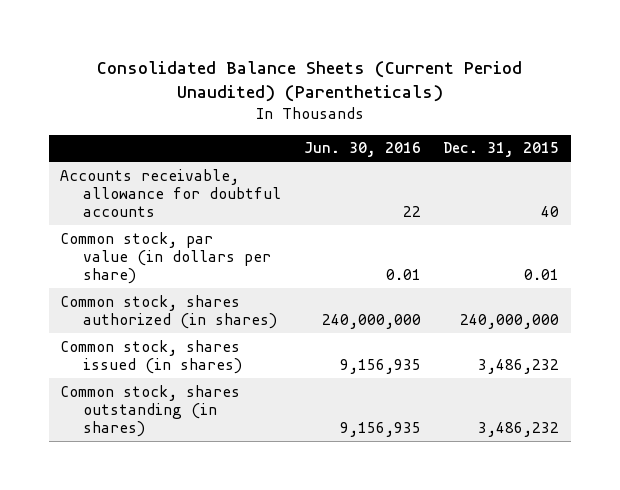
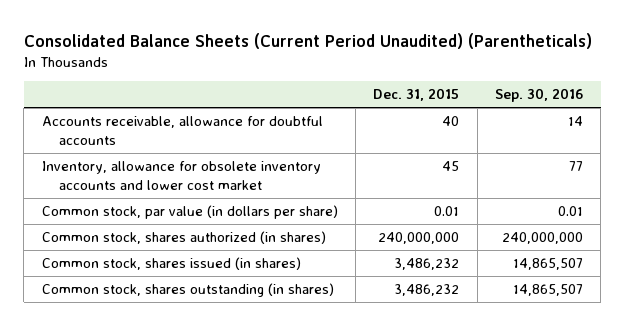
- | Jun. 30, 2016 | Dec. 31, 2015
+ | Dec. 31, 2015 | Sep. 30, 2016
+ Inventory, allowance for obsolete inventory accounts and lower cost market | 45 | 77

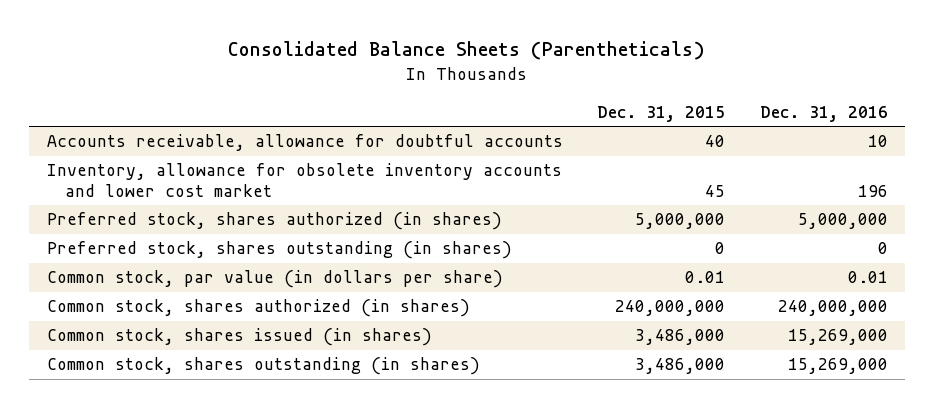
- Consolidated Balance Sheets (Current Period Unaudited) (Parentheticals)
+ Consolidated Balance Sheets (Parentheticals)
- | Dec. 31, 2015 | Sep. 30, 2016
+ | Dec. 31, 2015 | Dec. 31, 2016
+ Preferred stock, shares authorized (in shares) | 5,000,000 | 5,000,000
+ Preferred stock, shares outstanding (in shares) | 0 | 0
- Common stock, shares issued (in shares) | 3,486,232 | 14,865,507
- Common stock, shares outstanding (in shares) | 3,486,232 | 14,865,507
+ Common stock, shares issued (in shares) | 3,486,000 | 15,269,000
+ Common stock, shares outstanding (in shares) | 3,486,000 | 15,269,000

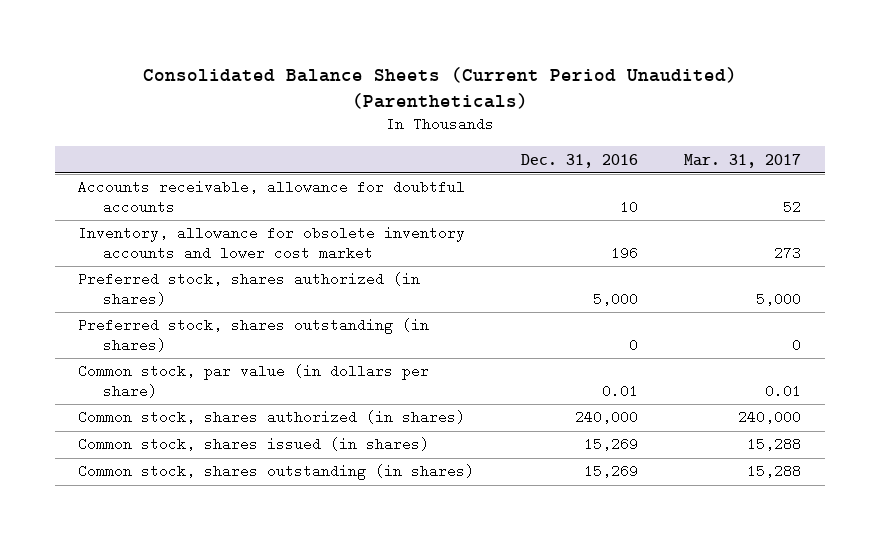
- Consolidated Balance Sheets (Parentheticals)
+ Consolidated Balance Sheets (Current Period Unaudited) (Parentheticals)
- | Dec. 31, 2015 | Dec. 31, 2016
+ | Dec. 31, 2016 | Mar. 31, 2017
- Preferred stock, shares authorized (in shares) | 5,000,000 | 5,000,000
+ Preferred stock, shares authorized (in shares) | 5,000 | 5,000
- Common stock, shares authorized (in shares) | 240,000,000 | 240,000,000
- Common stock, shares issued (in shares) | 3,486,000 | 15,269,000
- Common stock, shares outstanding (in shares) | 3,486,000 | 15,269,000
+ Common stock, shares authorized (in shares) | 240,000 | 240,000
+ Common stock, shares issued (in shares) | 15,269 | 15,288
+ Common stock, shares outstanding (in shares) | 15,269 | 15,288

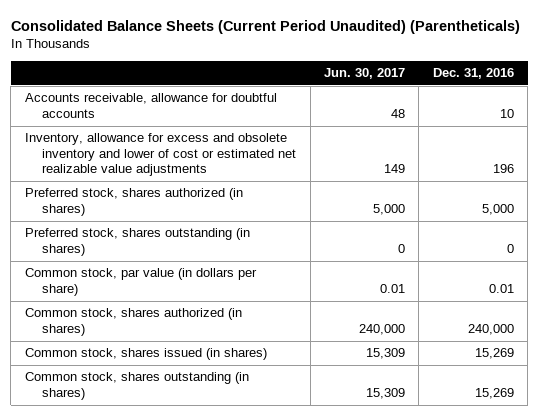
- | Dec. 31, 2016 | Mar. 31, 2017
+ | Jun. 30, 2017 | Dec. 31, 2016
- Inventory, allowance for obsolete inventory accounts and lower cost market | 196 | 273
+ Inventory, allowance for excess and obsolete inventory and lower of cost or estimated net realizable value adjustments | 149 | 196

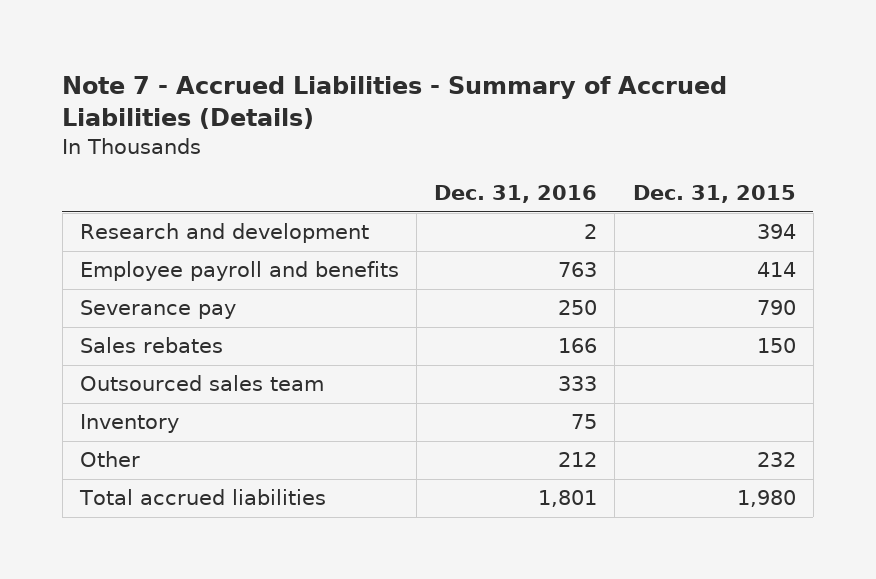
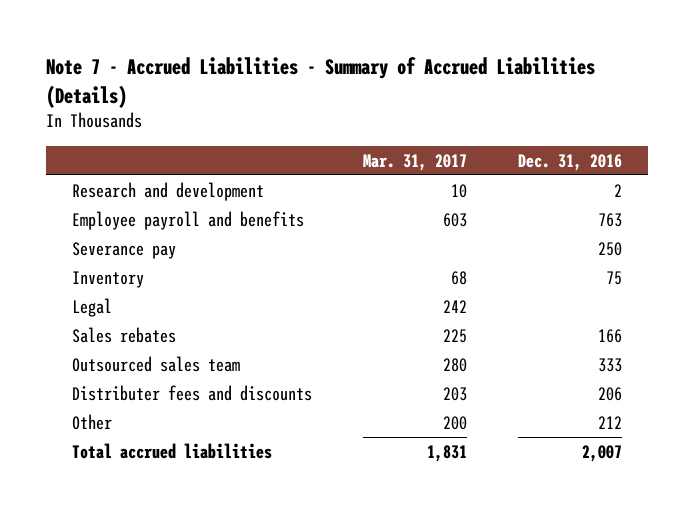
- | Dec. 31, 2016 | Dec. 31, 2015
+ | Mar. 31, 2017 | Dec. 31, 2016
moved up: Inventory | 68 | 75
+ Legal | 242 |
+ Distributer fees and discounts | 203 | 206
- Total accrued liabilities | 1,801 | 1,980
+ Total accrued liabilities | 1,831 | 2,007

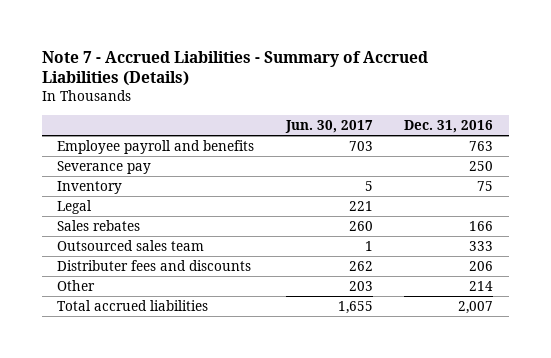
- | Mar. 31, 2017 | Dec. 31, 2016
+ | Jun. 30, 2017 | Dec. 31, 2016
- Research and development | 10 | 2
- Other | 200 | 212
+ Other | 203 | 214

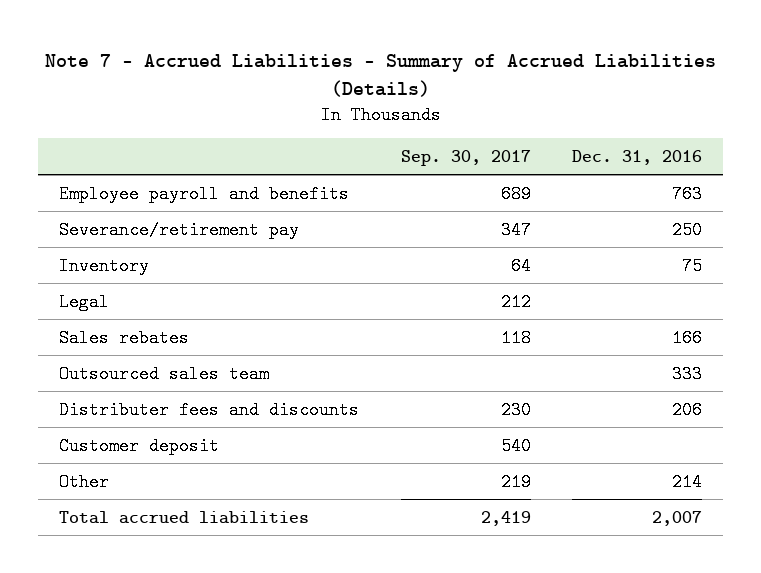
- | Jun. 30, 2017 | Dec. 31, 2016
+ | Sep. 30, 2017 | Dec. 31, 2016
- Severance pay | | 250
+ Severance/retirement pay | 347 | 250
+ Customer deposit | 540 |

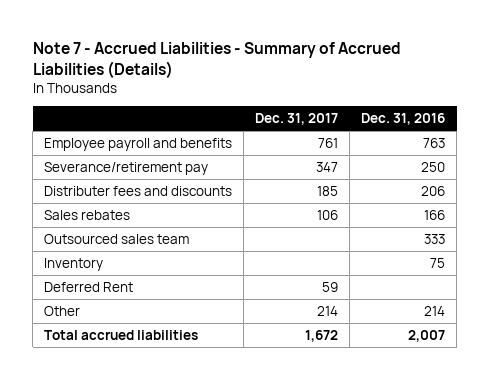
- | Sep. 30, 2017 | Dec. 31, 2016
+ | Dec. 31, 2017 | Dec. 31, 2016
- Legal | 212 |
moved up: Distributer fees and discounts | 185 | 206
- Customer deposit | 540 |
moved down: Inventory | | 75
+ Deferred Rent | 59 |

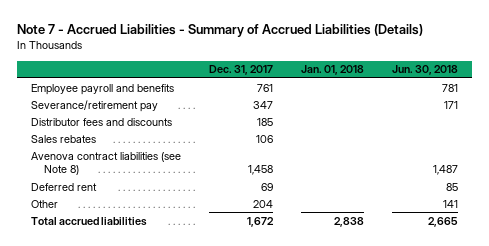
- | Dec. 31, 2017 | Dec. 31, 2016
+ | Dec. 31, 2017 | Jan. 01, 2018 | Jun. 30, 2018
- Distributer fees and discounts | 185 | 206
+ Distributor fees and discounts | 185 | |
- Outsourced sales team | | 333
- Inventory | | 75
- Deferred Rent | 59 |
- Other | 214 | 214
+ Avenova contract liabilities (see Note 8) | 1,458 | | 1,487
+ Deferred rent | 69 | | 85
+ Other | 204 | | 141

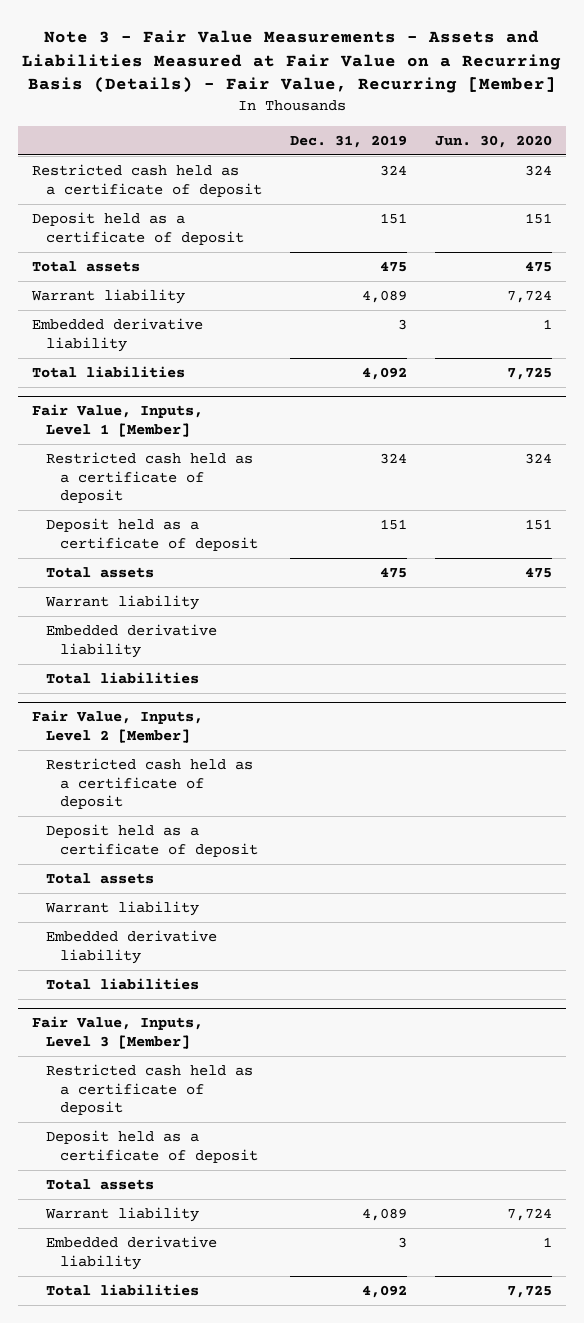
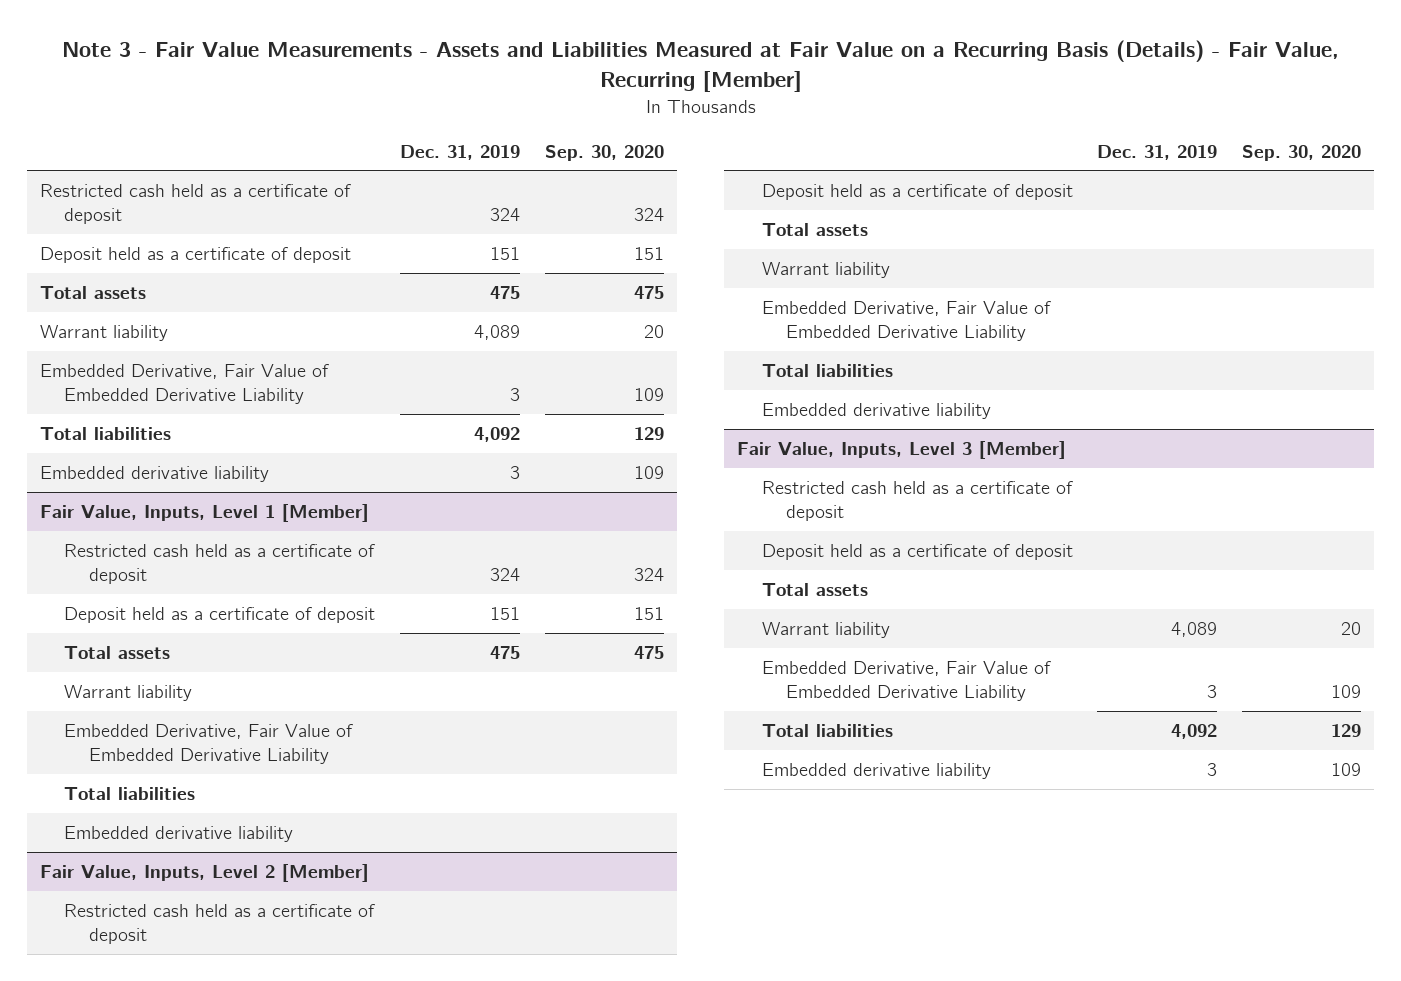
- | Dec. 31, 2019 | Jun. 30, 2020
+ | Dec. 31, 2019 | Sep. 30, 2020
+ Embedded Derivative, Fair Value of Embedded Derivative Liability | 3 | 109
moved down: Embedded derivative liability | 3 | 109
@ Fair Value, Inputs, Level 1 [Member]
+ Embedded Derivative, Fair Value of Embedded Derivative Liability
moved down: Embedded derivative liability
@ Fair Value, Inputs, Level 2 [Member]
+ Embedded Derivative, Fair Value of Embedded Derivative Liability
moved down: Embedded derivative liability
@ Fair Value, Inputs, Level 3 [Member]
+ Embedded Derivative, Fair Value of Embedded Derivative Liability | 3 | 109
moved down: Embedded derivative liability | 3 | 109

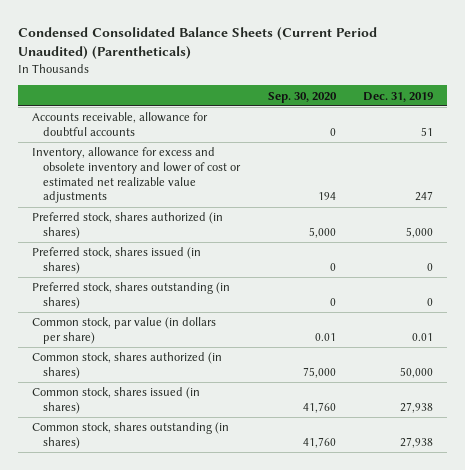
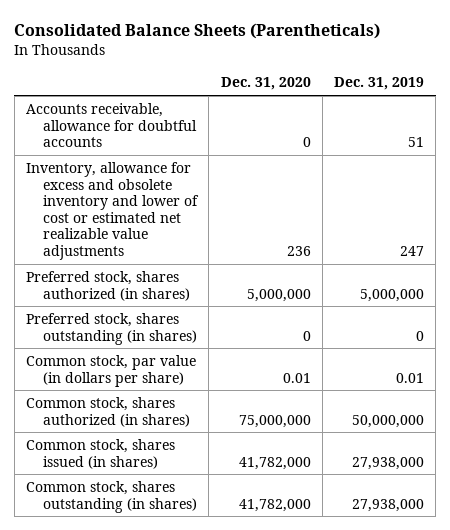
- Condensed Consolidated Balance Sheets (Current Period Unaudited) (Parentheticals)
+ Consolidated Balance Sheets (Parentheticals)
- | Sep. 30, 2020 | Dec. 31, 2019
+ | Dec. 31, 2020 | Dec. 31, 2019
- Preferred stock, shares authorized (in shares) | 5,000 | 5,000
- Preferred stock, shares issued (in shares) | 0 | 0
+ Preferred stock, shares authorized (in shares) | 5,000,000 | 5,000,000
- Common stock, shares authorized (in shares) | 75,000 | 50,000
- Common stock, shares issued (in shares) | 41,760 | 27,938
- Common stock, shares outstanding (in shares) | 41,760 | 27,938
+ Common stock, shares authorized (in shares) | 75,000,000 | 50,000,000
+ Common stock, shares issued (in shares) | 41,782,000 | 27,938,000
+ Common stock, shares outstanding (in shares) | 41,782,000 | 27,938,000

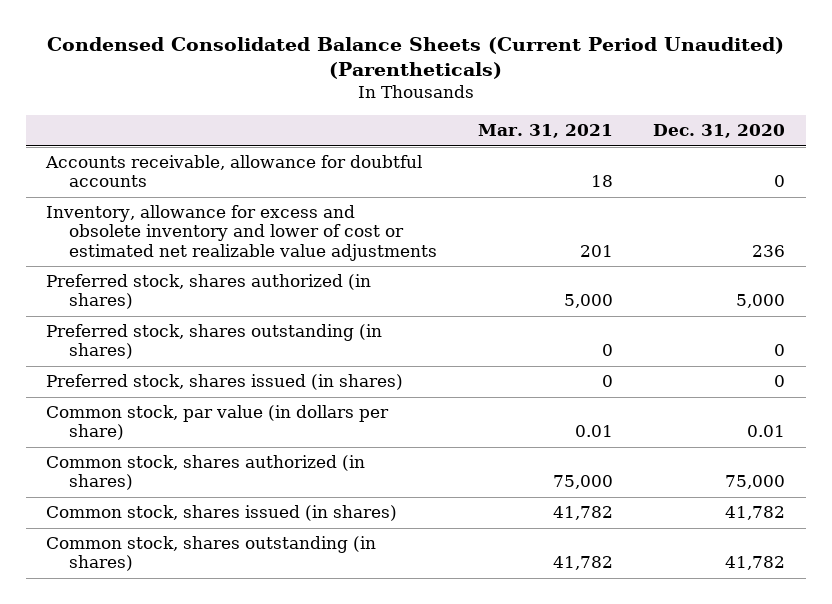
- Consolidated Balance Sheets (Parentheticals)
+ Condensed Consolidated Balance Sheets (Current Period Unaudited) (Parentheticals)
- | Dec. 31, 2020 | Dec. 31, 2019
+ | Mar. 31, 2021 | Dec. 31, 2020
- Preferred stock, shares authorized (in shares) | 5,000,000 | 5,000,000
+ Preferred stock, shares authorized (in shares) | 5,000 | 5,000
+ Preferred stock, shares issued (in shares) | 0 | 0
- Common stock, shares authorized (in shares) | 75,000,000 | 50,000,000
- Common stock, shares issued (in shares) | 41,782,000 | 27,938,000
- Common stock, shares outstanding (in shares) | 41,782,000 | 27,938,000
+ Common stock, shares authorized (in shares) | 75,000 | 75,000
+ Common stock, shares issued (in shares) | 41,782 | 41,782
+ Common stock, shares outstanding (in shares) | 41,782 | 41,782

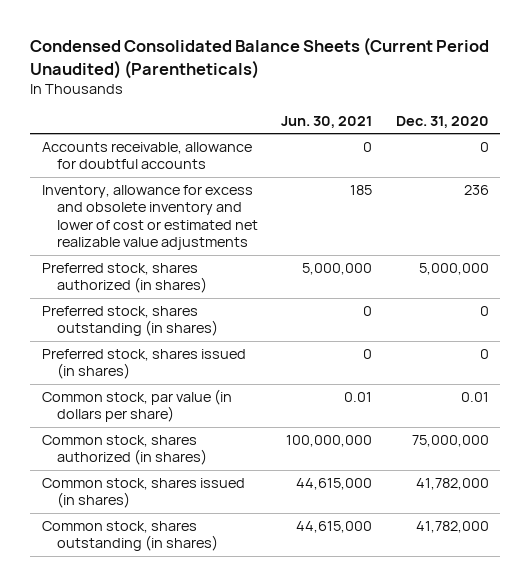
- | Mar. 31, 2021 | Dec. 31, 2020
+ | Jun. 30, 2021 | Dec. 31, 2020
- Preferred stock, shares authorized (in shares) | 5,000 | 5,000
+ Preferred stock, shares authorized (in shares) | 5,000,000 | 5,000,000
- Common stock, shares authorized (in shares) | 75,000 | 75,000
- Common stock, shares issued (in shares) | 41,782 | 41,782
- Common stock, shares outstanding (in shares) | 41,782 | 41,782
+ Common stock, shares authorized (in shares) | 100,000,000 | 75,000,000
+ Common stock, shares issued (in shares) | 44,615,000 | 41,782,000
+ Common stock, shares outstanding (in shares) | 44,615,000 | 41,782,000

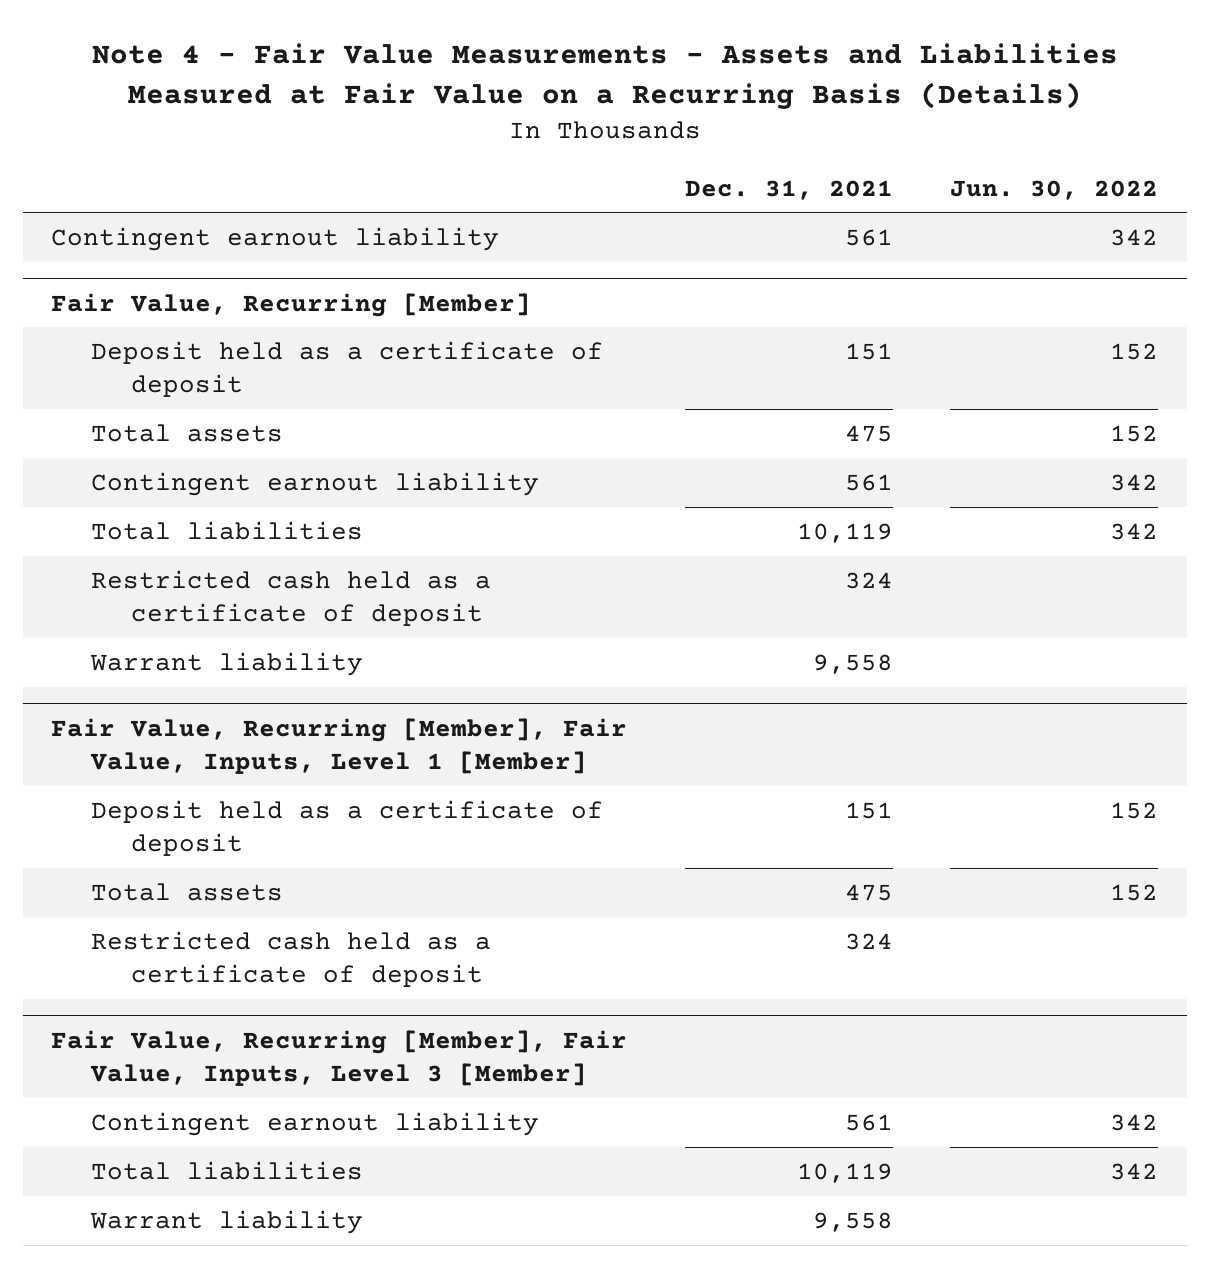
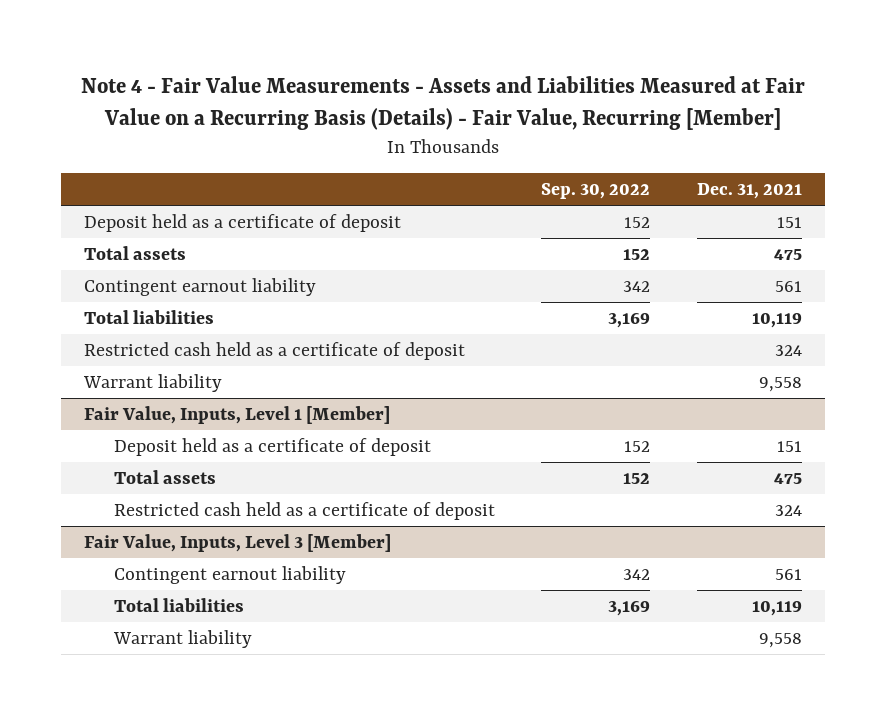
- Note 4 - Fair Value Measurements - Assets and Liabilities Measured at Fair Value on a Recurring Basis (Details)
+ Note 4 - Fair Value Measurements - Assets and Liabilities Measured at Fair Value on a Recurring Basis (Details) - Fair Value, Recurring [Member]
- | Dec. 31, 2021 | Jun. 30, 2022
+ | Sep. 30, 2022 | Dec. 31, 2021
- Contingent earnout liability | 561 | 342
- Fair Value, Recurring [Member]
- Fair Value, Recurring [Member], Fair Value, Inputs, Level 1 [Member]
+ Fair Value, Inputs, Level 1 [Member]
- Fair Value, Recurring [Member], Fair Value, Inputs, Level 3 [Member]
+ Fair Value, Inputs, Level 3 [Member]

